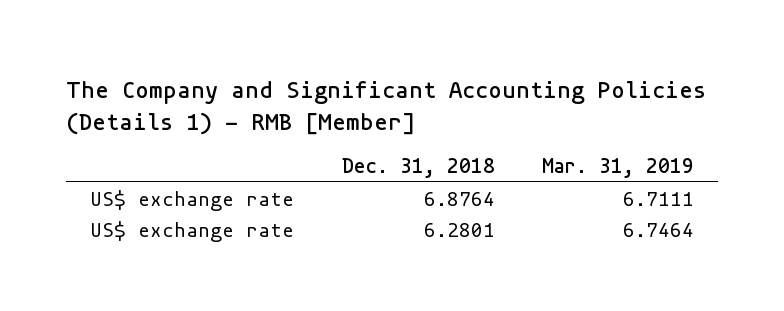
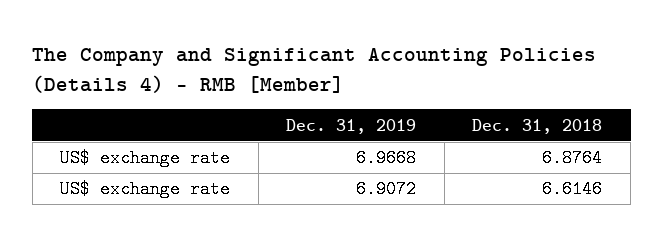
- The Company and Significant Accounting Policies (Details 1) - RMB [Member]
+ The Company and Significant Accounting Policies (Details 4) - RMB [Member]
- | Dec. 31, 2018 | Mar. 31, 2019
+ | Dec. 31, 2019 | Dec. 31, 2018
- US$ exchange rate | 6.2801 | 6.7464
+ US$ exchange rate | 6.9072 | 6.6146

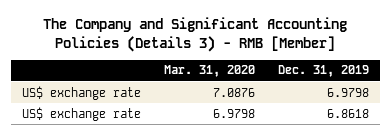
- The Company and Significant Accounting Policies (Details 4) - RMB [Member]
+ The Company and Significant Accounting Policies (Details 3) - RMB [Member]
- | Dec. 31, 2019 | Dec. 31, 2018
+ | Mar. 31, 2020 | Dec. 31, 2019
- US$ exchange rate | 6.9668 | 6.8764
- US$ exchange rate | 6.9072 | 6.6146
+ US$ exchange rate | 7.0876 | 6.9798
+ US$ exchange rate | 6.9798 | 6.8618

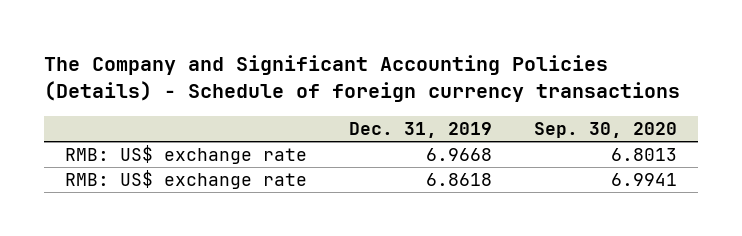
- The Company and Significant Accounting Policies (Details 3) - RMB [Member]
+ The Company and Significant Accounting Policies (Details) - Schedule of foreign currency transactions
- | Mar. 31, 2020 | Dec. 31, 2019
+ | Dec. 31, 2019 | Sep. 30, 2020
- US$ exchange rate | 7.0876 | 6.9798
- US$ exchange rate | 6.9798 | 6.8618
+ RMB: US$ exchange rate | 6.9668 | 6.8013
+ RMB: US$ exchange rate | 6.8618 | 6.9941

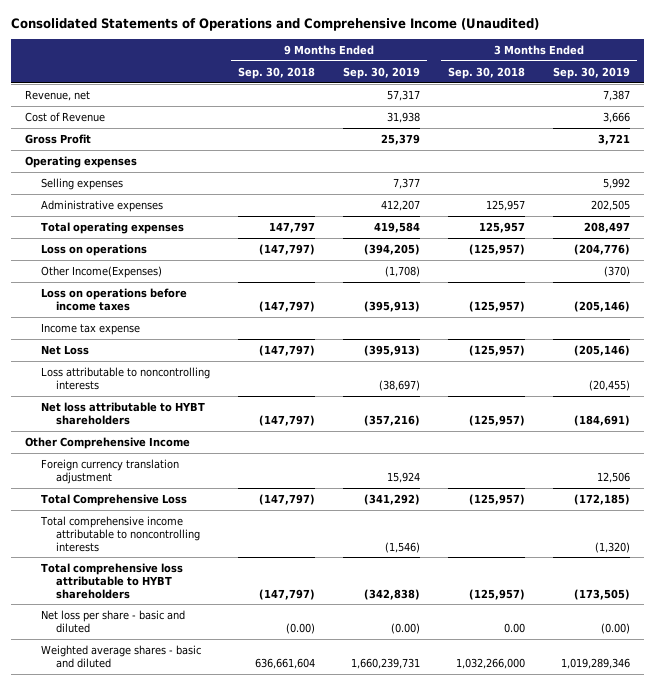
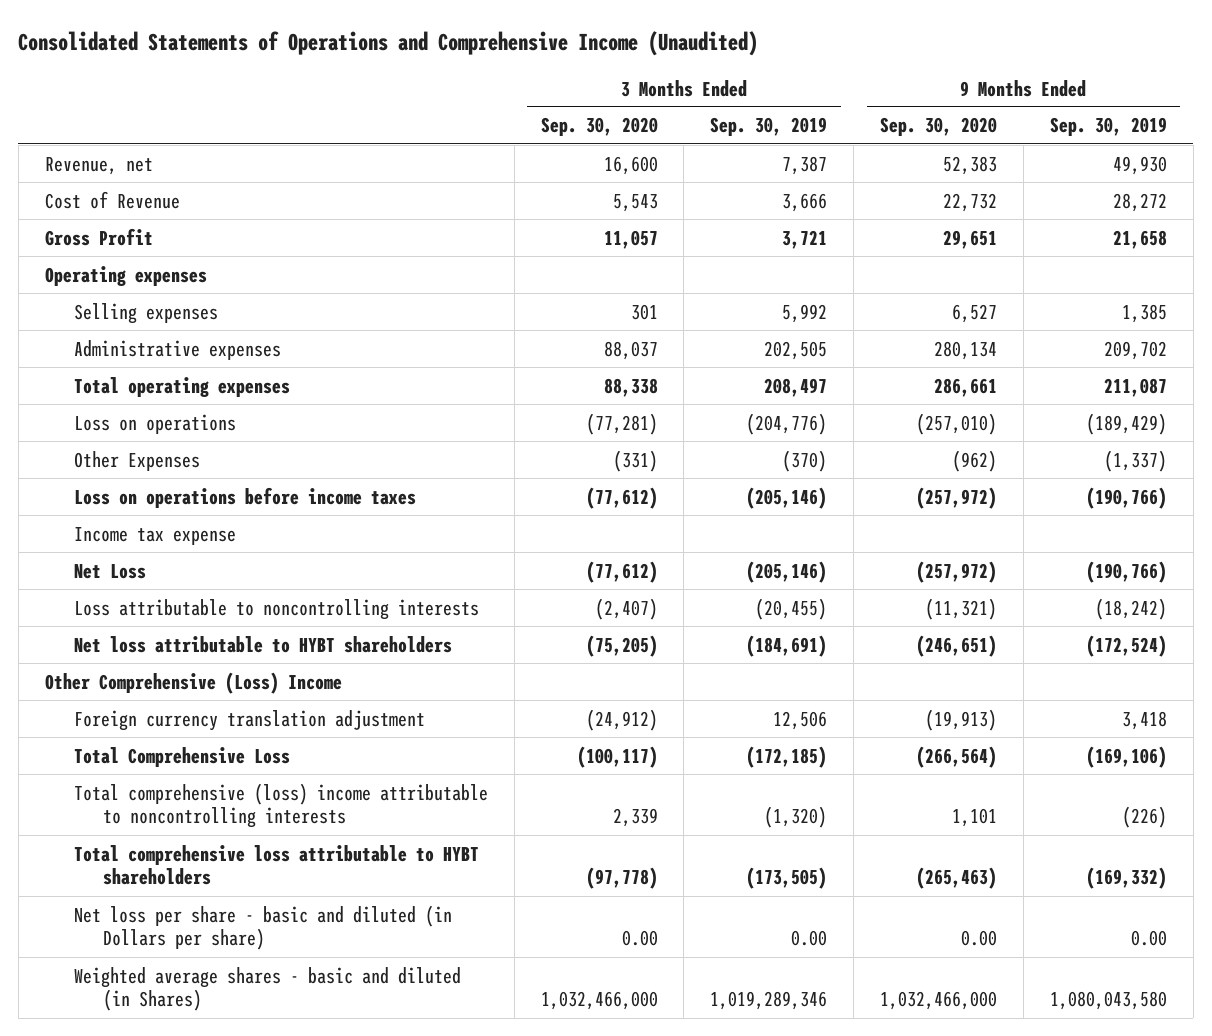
- | 9 Months Ended Sep. 30, 2018 | 9 Months Ended Sep. 30, 2019 | 3 Months Ended Sep. 30, 2018 | 3 Months Ended Sep. 30, 2019
+ | 3 Months Ended Sep. 30, 2020 | 3 Months Ended Sep. 30, 2019 | 9 Months Ended Sep. 30, 2020 | 9 Months Ended Sep. 30, 2019
- Revenue, net | | 57,317 | | 7,387
- Cost of Revenue | | 31,938 | | 3,666
- Gross Profit | | 25,379 | | 3,721
+ Revenue, net | 16,600 | 7,387 | 52,383 | 49,930
+ Cost of Revenue | 5,543 | 3,666 | 22,732 | 28,272
+ Gross Profit | 11,057 | 3,721 | 29,651 | 21,658
- Selling expenses | | 7,377 | | 5,992
- Administrative expenses | | 412,207 | 125,957 | 202,505
- Total operating expenses | 147,797 | 419,584 | 125,957 | 208,497
- Loss on operations | (147,797) | (394,205) | (125,957) | (204,776)
- Other Income(Expenses) | | (1,708) | | (370)
- Loss on operations before income taxes | (147,797) | (395,913) | (125,957) | (205,146)
+ Selling expenses | 301 | 5,992 | 6,527 | 1,385
+ Administrative expenses | 88,037 | 202,505 | 280,134 | 209,702
+ Total operating expenses | 88,338 | 208,497 | 286,661 | 211,087
+ Loss on operations | (77,281) | (204,776) | (257,010) | (189,429)
+ Other Expenses | (331) | (370) | (962) | (1,337)
+ Loss on operations before income taxes | (77,612) | (205,146) | (257,972) | (190,766)
- Net Loss | (147,797) | (395,913) | (125,957) | (205,146)
- Loss attributable to noncontrolling interests | | (38,697) | | (20,455)
- Net loss attributable to HYBT shareholders | (147,797) | (357,216) | (125,957) | (184,691)
- Other Comprehensive Income
- Foreign currency translation adjustment | | 15,924 | | 12,506
- Total Comprehensive Loss | (147,797) | (341,292) | (125,957) | (172,185)
- Total comprehensive income attributable to noncontrolling interests | | (1,546) | | (1,320)
- Total comprehensive loss attributable to HYBT shareholders | (147,797) | (342,838) | (125,957) | (173,505)
- Net loss per share - basic and diluted | (0.00) | (0.00) | 0.00 | (0.00)
- Weighted average shares - basic and diluted | 636,661,604 | 1,660,239,731 | 1,032,266,000 | 1,019,289,346
+ Net Loss | (77,612) | (205,146) | (257,972) | (190,766)
+ Loss attributable to noncontrolling interests | (2,407) | (20,455) | (11,321) | (18,242)
+ Net loss attributable to HYBT shareholders | (75,205) | (184,691) | (246,651) | (172,524)
+ Other Comprehensive (Loss) Income
+ Foreign currency translation adjustment | (24,912) | 12,506 | (19,913) | 3,418
+ Total Comprehensive Loss | (100,117) | (172,185) | (266,564) | (169,106)
+ Total comprehensive (loss) income attributable to noncontrolling interests | 2,339 | (1,320) | 1,101 | (226)
+ Total comprehensive loss attributable to HYBT shareholders | (97,778) | (173,505) | (265,463) | (169,332)
+ Net loss per share - basic and diluted (in Dollars per share) | 0.00 | 0.00 | 0.00 | 0.00
+ Weighted average shares - basic and diluted (in Shares) | 1,032,466,000 | 1,019,289,346 | 1,032,466,000 | 1,080,043,580

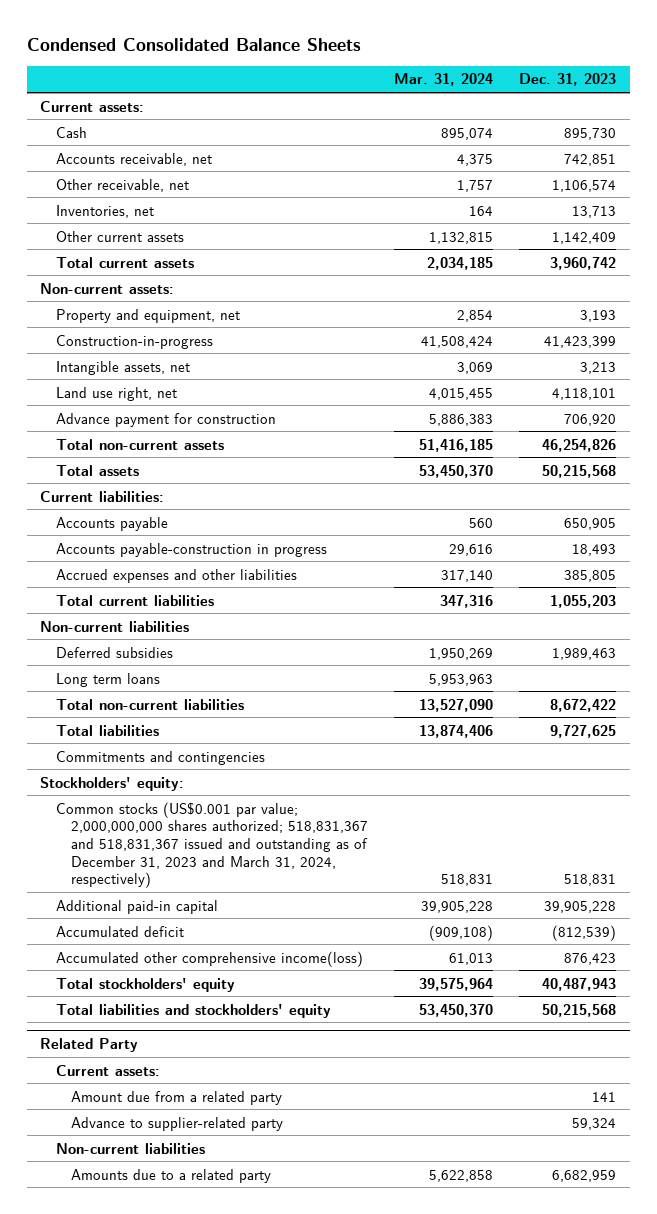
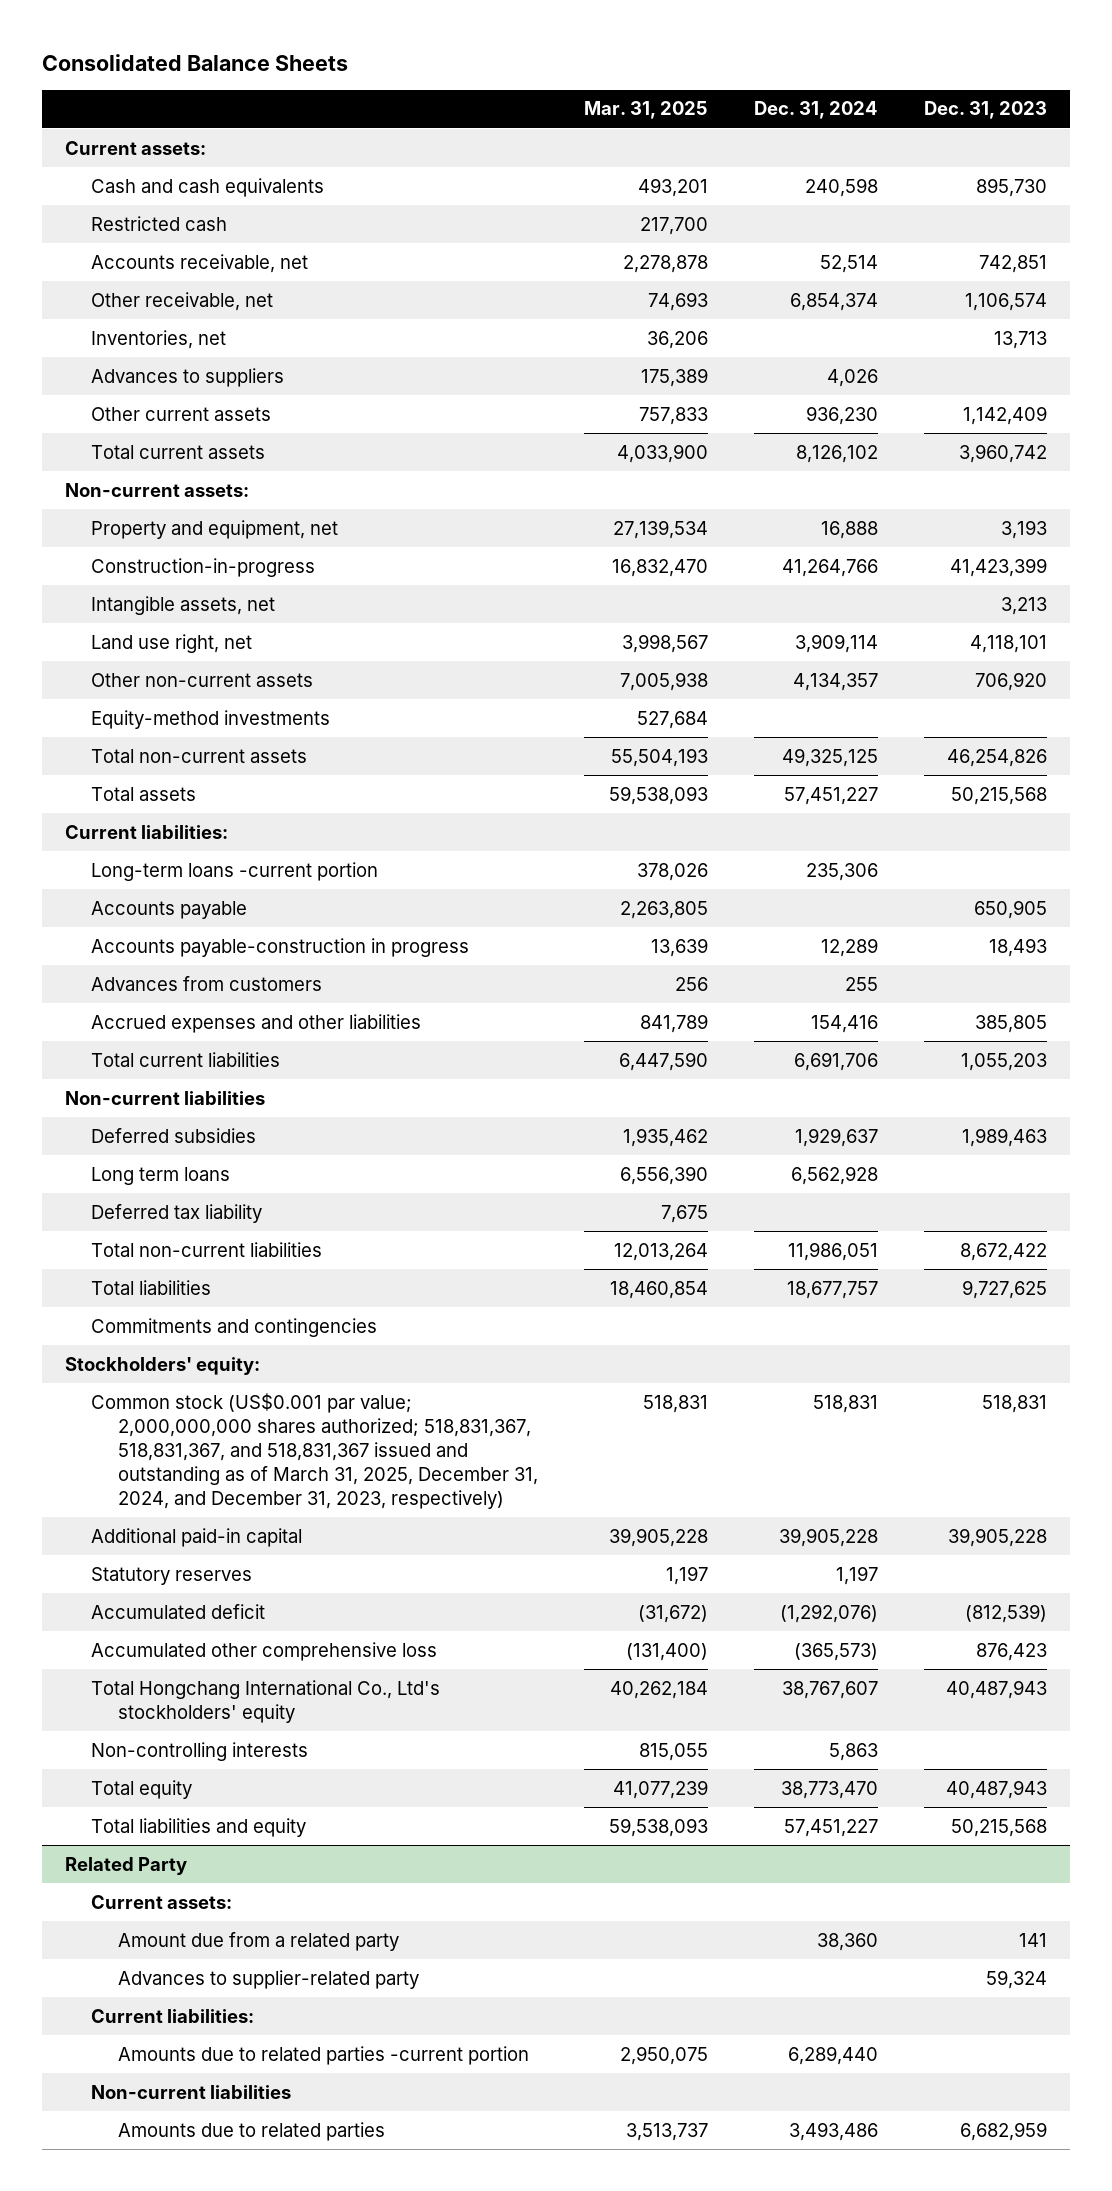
- Condensed Consolidated Balance Sheets
+ Consolidated Balance Sheets
- | Mar. 31, 2024 | Dec. 31, 2023
+ | Mar. 31, 2025 | Dec. 31, 2024 | Dec. 31, 2023
- Cash | 895,074 | 895,730
+ Cash and cash equivalents | 493,201 | 240,598 | 895,730
+ Restricted cash | 217,700 | |
+ Advances to suppliers | 175,389 | 4,026 |
- Advance payment for construction | 5,886,383 | 706,920
+ Other non-current assets | 7,005,938 | 4,134,357 | 706,920
+ Equity-method investments | 527,684 | |
+ Long-term loans -current portion | 378,026 | 235,306 |
+ Advances from customers | 256 | 255 |
+ Deferred tax liability | 7,675 | |
- Common stocks (US$0.001 par value; 2,000,000,000 shares authorized; 518,831,367 and 518,831,367 issued and outstanding as of December 31, 2023 and March 31, 2024, respectively) | 518,831 | 518,831
+ Common stock (US$0.001 par value; 2,000,000,000 shares authorized; 518,831,367, 518,831,367, and 518,831,367 issued and outstanding as of March 31, 2025, December 31, 2024, and December 31, 2023, respectively) | 518,831 | 518,831 | 518,831
+ Statutory reserves | 1,197 | 1,197 |
- Accumulated other comprehensive income(loss) | 61,013 | 876,423
- Total stockholders' equity | 39,575,964 | 40,487,943
- Total liabilities and stockholders' equity | 53,450,370 | 50,215,568
+ Accumulated other comprehensive loss | (131,400) | (365,573) | 876,423
+ Total Hongchang International Co., Ltd's stockholders' equity | 40,262,184 | 38,767,607 | 40,487,943
+ Non-controlling interests | 815,055 | 5,863 |
+ Total equity | 41,077,239 | 38,773,470 | 40,487,943
+ Total liabilities and equity | 59,538,093 | 57,451,227 | 50,215,568
@ Related Party
- Advance to supplier-related party | | 59,324
+ Advances to supplier-related party | | | 59,324
+ Current liabilities:
+ Amounts due to related parties -current portion | 2,950,075 | 6,289,440 |
- Amounts due to a related party | 5,622,858 | 6,682,959
+ Amounts due to related parties | 3,513,737 | 3,493,486 | 6,682,959

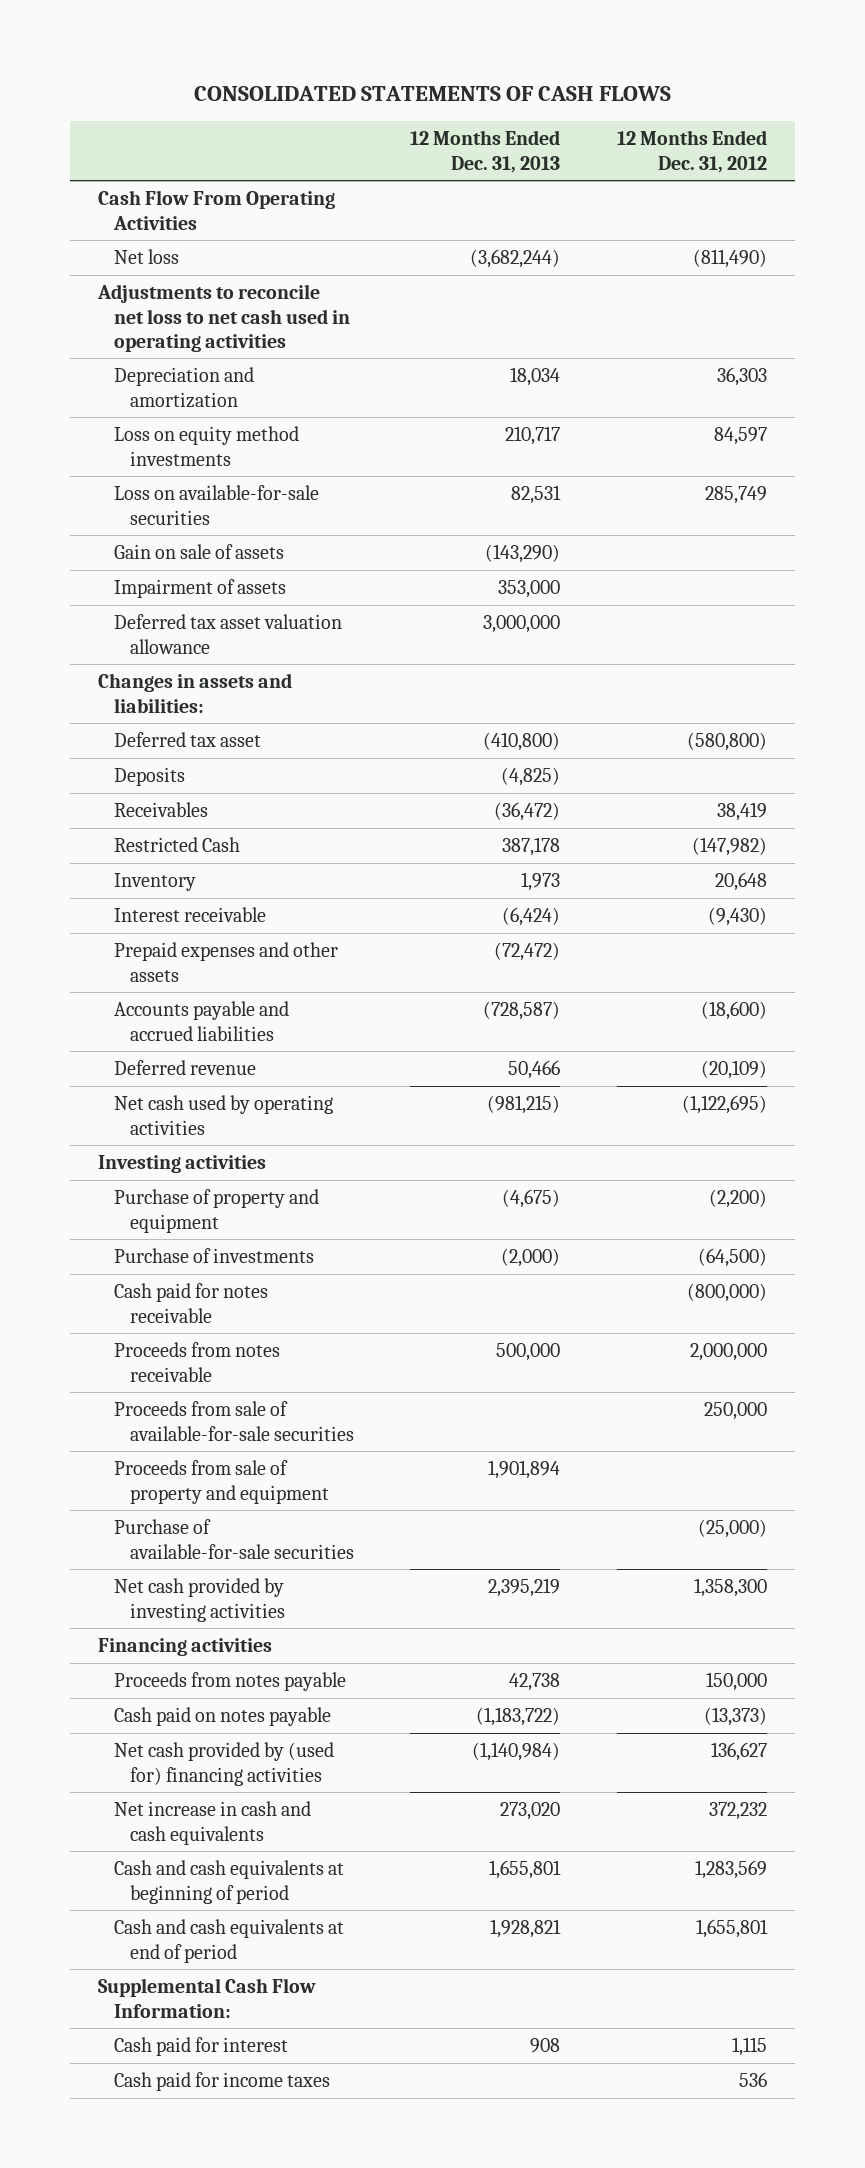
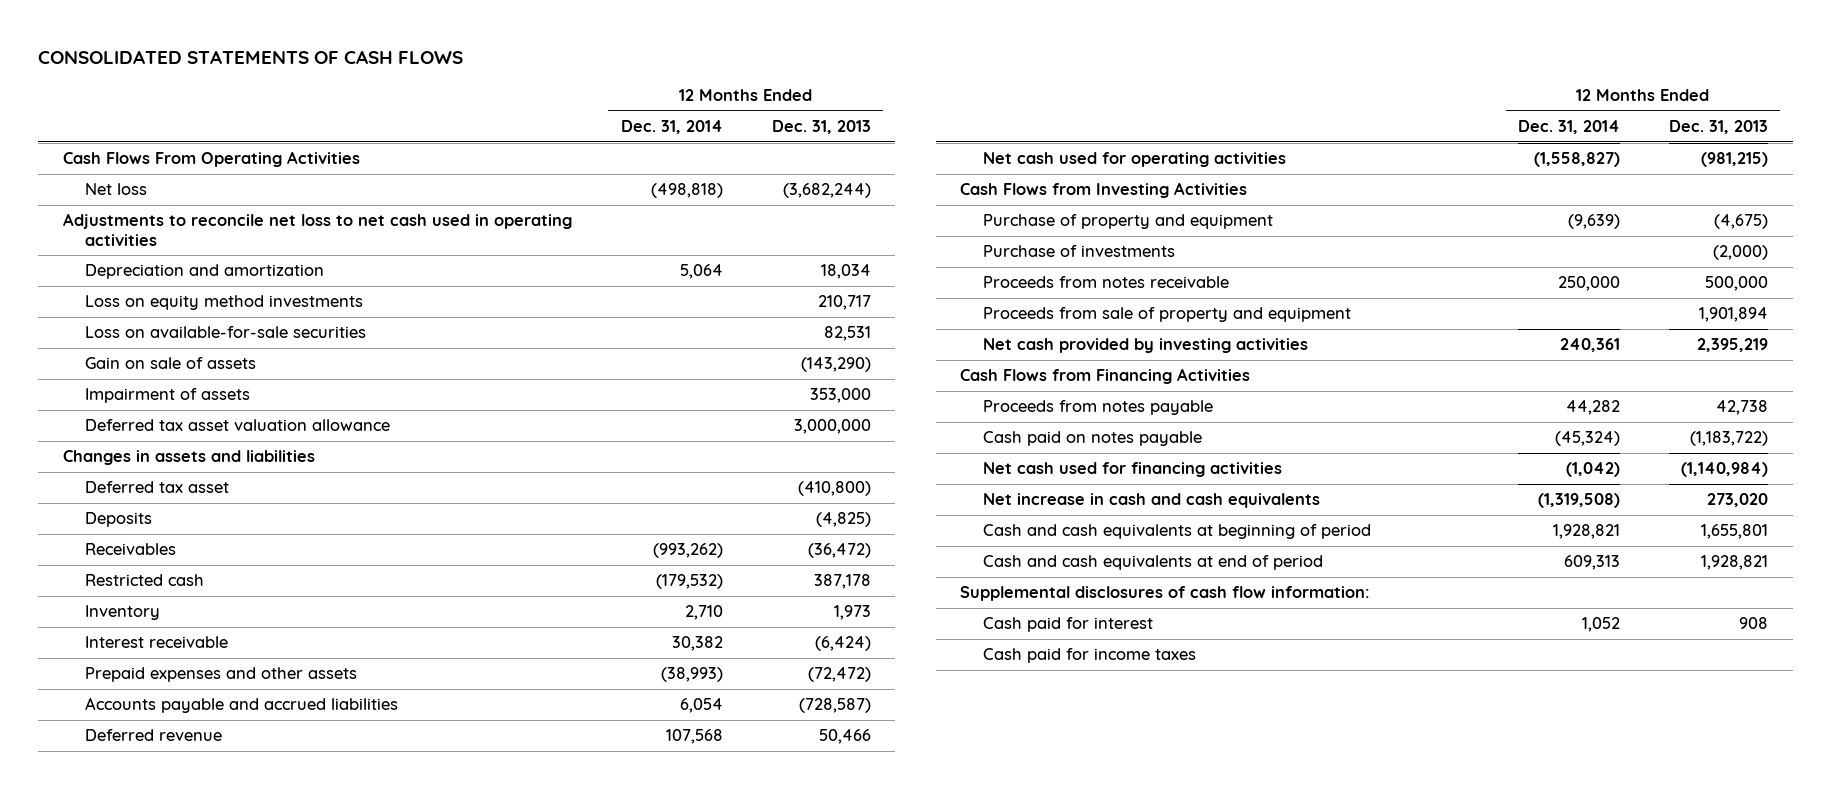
- | 12 Months Ended Dec. 31, 2013 | 12 Months Ended Dec. 31, 2012
+ | 12 Months Ended Dec. 31, 2014 | 12 Months Ended Dec. 31, 2013
- Cash Flow From Operating Activities
+ Cash Flows From Operating Activities
- Changes in assets and liabilities:
+ Changes in assets and liabilities
- Restricted Cash | 387,178 | (147,982)
+ Restricted cash | (179,532) | 387,178
- Net cash used by operating activities | (981,215) | (1,122,695)
- Investing activities
+ Net cash used for operating activities | (1,558,827) | (981,215)
+ Cash Flows from Investing Activities
- Cash paid for notes receivable | | (800,000)
- Proceeds from sale of available-for-sale securities | | 250,000
- Purchase of available-for-sale securities | | (25,000)
- Financing activities
+ Cash Flows from Financing Activities
- Net cash provided by (used for) financing activities | (1,140,984) | 136,627
+ Net cash used for financing activities | (1,042) | (1,140,984)
- Supplemental Cash Flow Information:
+ Supplemental disclosures of cash flow information:

